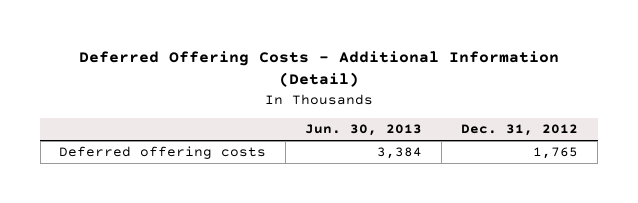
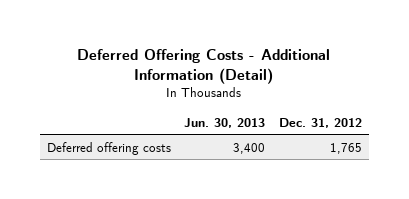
- Deferred offering costs | 3,384 | 1,765
+ Deferred offering costs | 3,400 | 1,765

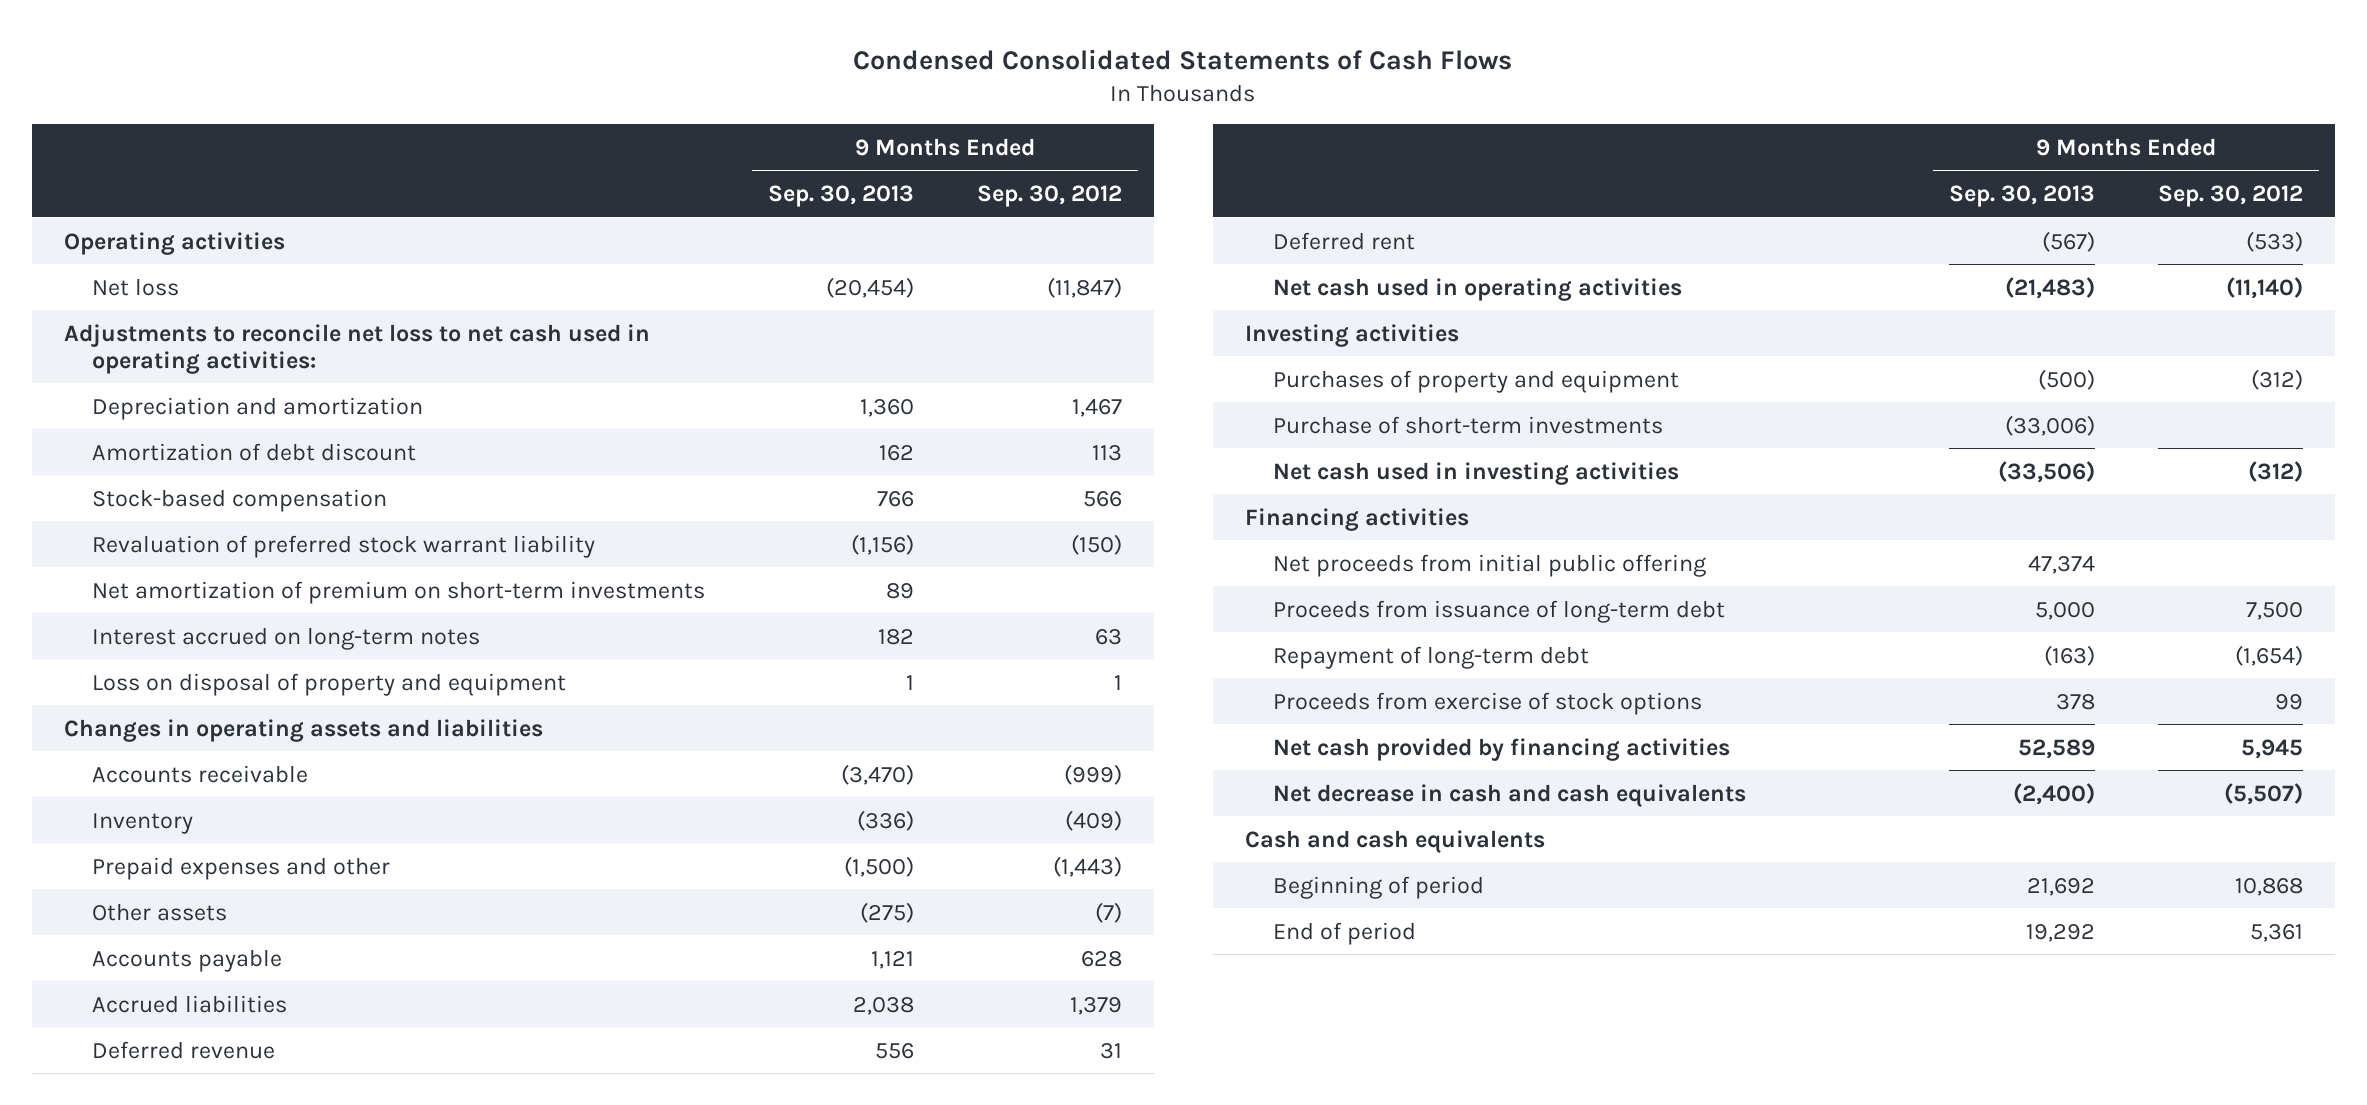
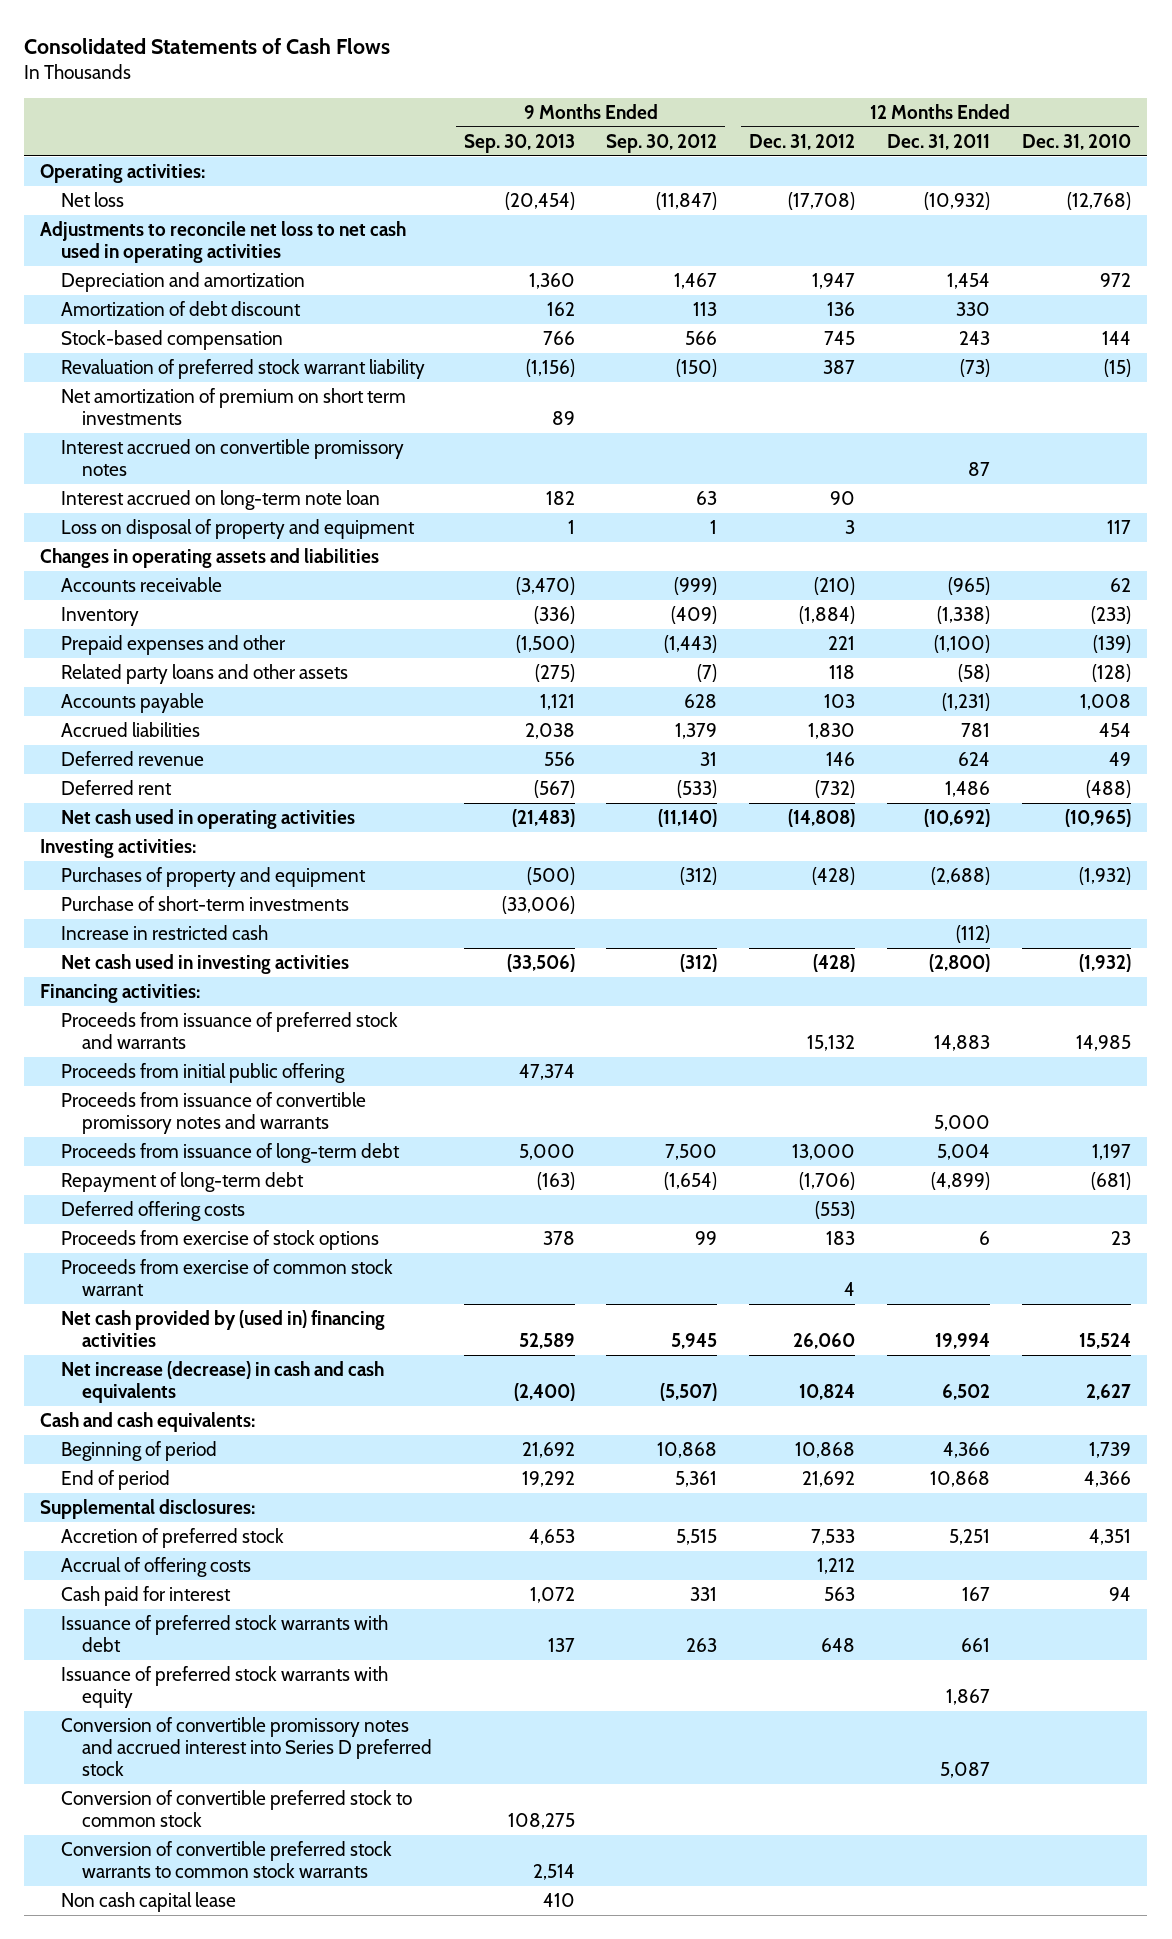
- Condensed Consolidated Statements of Cash Flows
+ Consolidated Statements of Cash Flows
- | 9 Months Ended Sep. 30, 2013 | 9 Months Ended Sep. 30, 2012
+ | 9 Months Ended Sep. 30, 2013 | 9 Months Ended Sep. 30, 2012 | 12 Months Ended Dec. 31, 2012 | 12 Months Ended Dec. 31, 2011 | 12 Months Ended Dec. 31, 2010
- Operating activities
+ Operating activities:
- Adjustments to reconcile net loss to net cash used in operating activities:
+ Adjustments to reconcile net loss to net cash used in operating activities
- Net amortization of premium on short-term investments | 89 |
- Interest accrued on long-term notes | 182 | 63
+ Net amortization of premium on short term investments | 89 | | | |
+ Interest accrued on convertible promissory notes | | | | 87 |
+ Interest accrued on long-term note loan | 182 | 63 | 90 | |
- Other assets | (275) | (7)
+ Related party loans and other assets | (275) | (7) | 118 | (58) | (128)
- Investing activities
+ Investing activities:
+ Increase in restricted cash | | | | (112) |
- Financing activities
- Net proceeds from initial public offering | 47,374 |
+ Financing activities:
+ Proceeds from issuance of preferred stock and warrants | | | 15,132 | 14,883 | 14,985
+ Proceeds from initial public offering | 47,374 | | | |
+ Proceeds from issuance of convertible promissory notes and warrants | | | | 5,000 |
+ Deferred offering costs | | | (553) | |
- Net cash provided by financing activities | 52,589 | 5,945
- Net decrease in cash and cash equivalents | (2,400) | (5,507)
- Cash and cash equivalents
+ Proceeds from exercise of common stock warrant | | | 4 | |
+ Net cash provided by (used in) financing activities | 52,589 | 5,945 | 26,060 | 19,994 | 15,524
+ Net increase (decrease) in cash and cash equivalents | (2,400) | (5,507) | 10,824 | 6,502 | 2,627
+ Cash and cash equivalents:
+ Supplemental disclosures:
+ Accretion of preferred stock | 4,653 | 5,515 | 7,533 | 5,251 | 4,351
+ Accrual of offering costs | | | 1,212 | |
+ Cash paid for interest | 1,072 | 331 | 563 | 167 | 94
+ Issuance of preferred stock warrants with debt | 137 | 263 | 648 | 661 |
+ Issuance of preferred stock warrants with equity | | | | 1,867 |
+ Conversion of convertible promissory notes and accrued interest into Series D preferred stock | | | | 5,087 |
+ Conversion of convertible preferred stock to common stock | 108,275 | | | |
+ Conversion of convertible preferred stock warrants to common stock warrants | 2,514 | | | |
+ Non cash capital lease | 410 | | | |

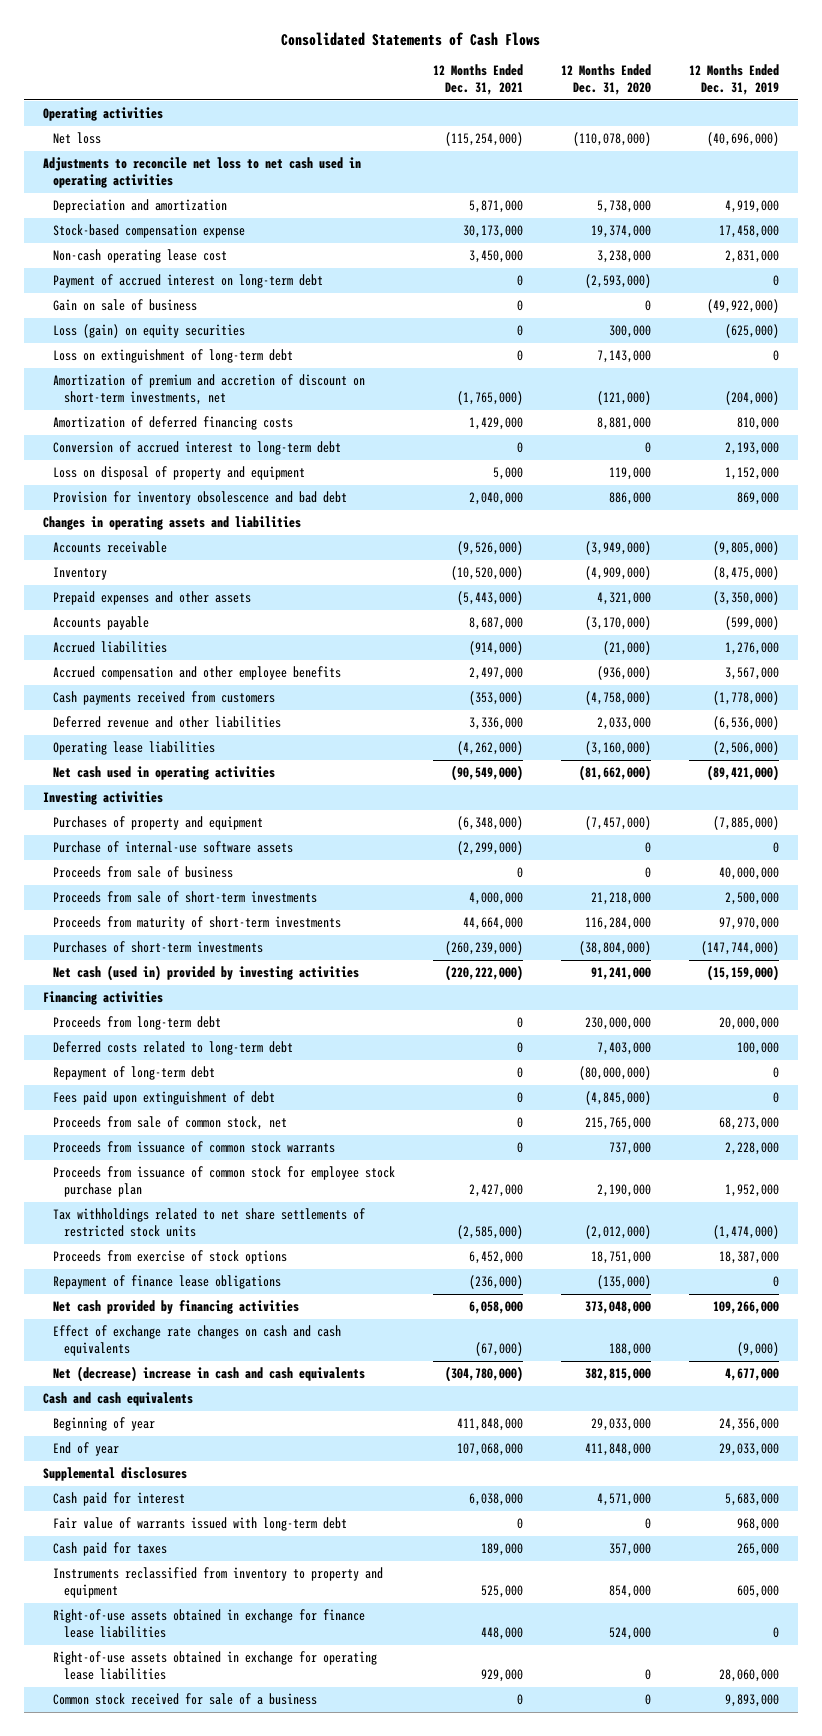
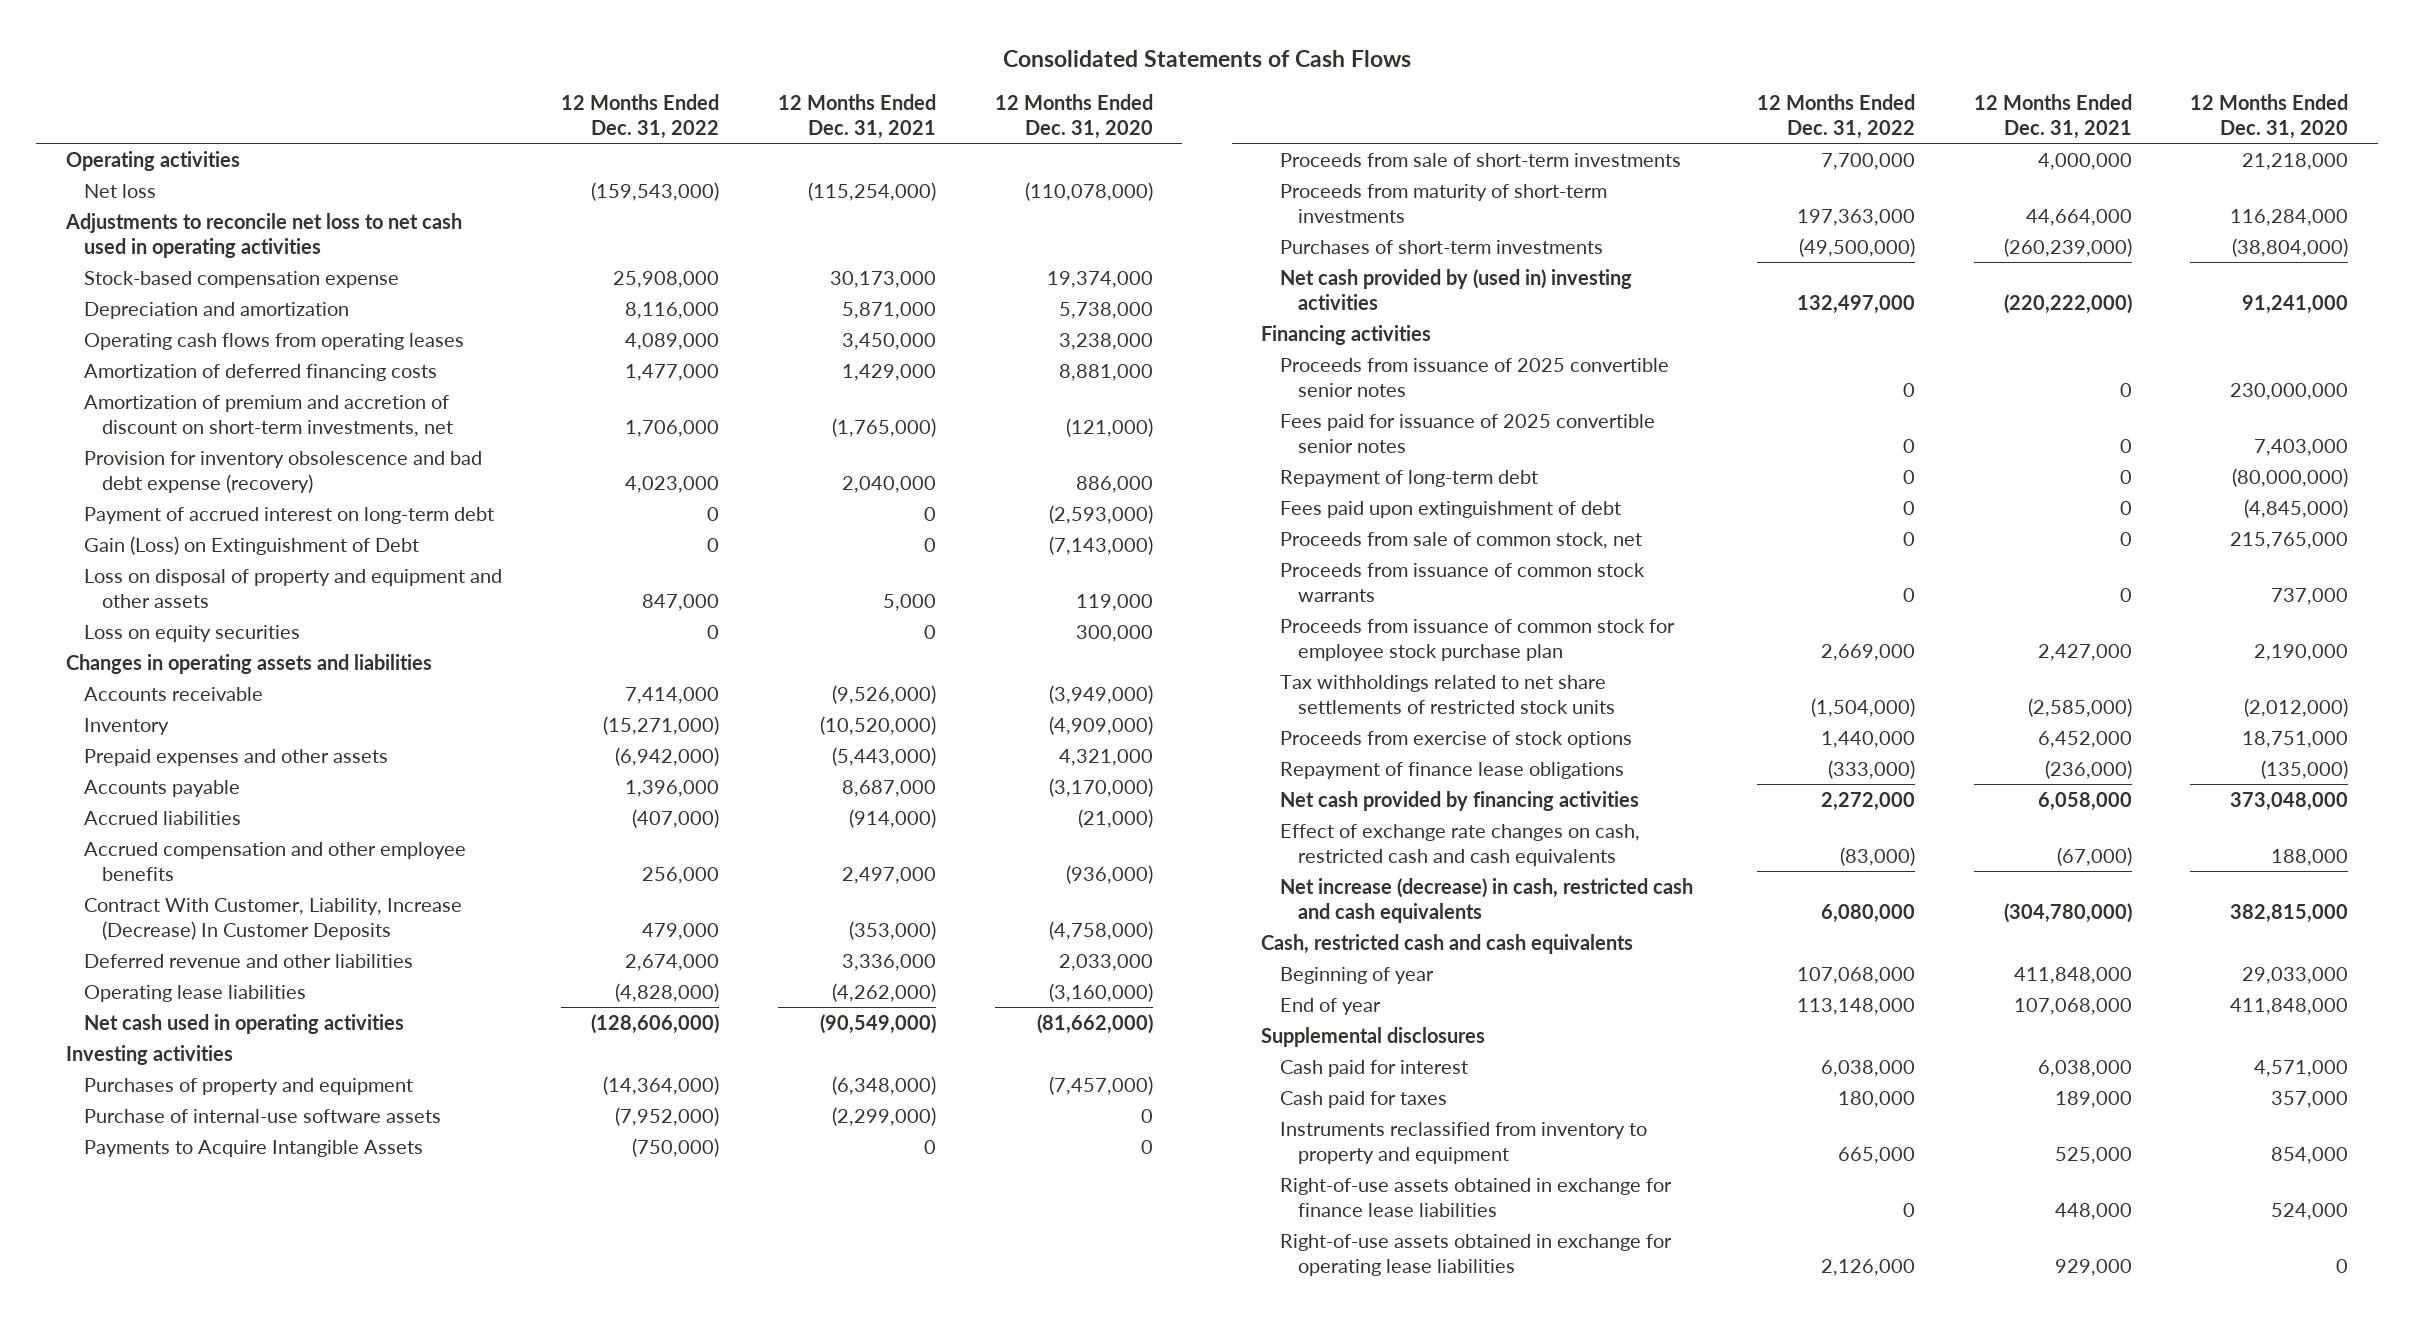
- | 12 Months Ended Dec. 31, 2021 | 12 Months Ended Dec. 31, 2020 | 12 Months Ended Dec. 31, 2019
+ | 12 Months Ended Dec. 31, 2022 | 12 Months Ended Dec. 31, 2021 | 12 Months Ended Dec. 31, 2020
- Non-cash operating lease cost | 3,450,000 | 3,238,000 | 2,831,000
- Gain on sale of business | 0 | 0 | (49,922,000)
- Loss (gain) on equity securities | 0 | 300,000 | (625,000)
- Loss on extinguishment of long-term debt | 0 | 7,143,000 | 0
moved down: Depreciation and amortization | 8,116,000 | 5,871,000 | 5,738,000
+ Operating cash flows from operating leases | 4,089,000 | 3,450,000 | 3,238,000
- Conversion of accrued interest to long-term debt | 0 | 0 | 2,193,000
- Loss on disposal of property and equipment | 5,000 | 119,000 | 1,152,000
- Provision for inventory obsolescence and bad debt | 2,040,000 | 886,000 | 869,000
moved down: Amortization of premium and accretion of discount on short-term investments, net | 1,706,000 | (1,765,000) | (121,000)
+ Provision for inventory obsolescence and bad debt expense (recovery) | 4,023,000 | 2,040,000 | 886,000
moved down: Payment of accrued interest on long-term debt | 0 | 0 | (2,593,000)
+ Gain (Loss) on Extinguishment of Debt | 0 | 0 | (7,143,000)
+ Loss on disposal of property and equipment and other assets | 847,000 | 5,000 | 119,000
+ Loss on equity securities | 0 | 0 | 300,000
- Cash payments received from customers | (353,000) | (4,758,000) | (1,778,000)
+ Contract With Customer, Liability, Increase (Decrease) In Customer Deposits | 479,000 | (353,000) | (4,758,000)
- Proceeds from sale of business | 0 | 0 | 40,000,000
+ Payments to Acquire Intangible Assets | (750,000) | 0 | 0
- Net cash (used in) provided by investing activities | (220,222,000) | 91,241,000 | (15,159,000)
+ Net cash provided by (used in) investing activities | 132,497,000 | (220,222,000) | 91,241,000
- Proceeds from long-term debt | 0 | 230,000,000 | 20,000,000
- Deferred costs related to long-term debt | 0 | 7,403,000 | 100,000
+ Proceeds from issuance of 2025 convertible senior notes | 0 | 0 | 230,000,000
+ Fees paid for issuance of 2025 convertible senior notes | 0 | 0 | 7,403,000
- Effect of exchange rate changes on cash and cash equivalents | (67,000) | 188,000 | (9,000)
- Net (decrease) increase in cash and cash equivalents | (304,780,000) | 382,815,000 | 4,677,000
- Cash and cash equivalents
+ Effect of exchange rate changes on cash, restricted cash and cash equivalents | (83,000) | (67,000) | 188,000
+ Net increase (decrease) in cash, restricted cash and cash equivalents | 6,080,000 | (304,780,000) | 382,815,000
+ Cash, restricted cash and cash equivalents
- Fair value of warrants issued with long-term debt | 0 | 0 | 968,000
- Common stock received for sale of a business | 0 | 0 | 9,893,000

